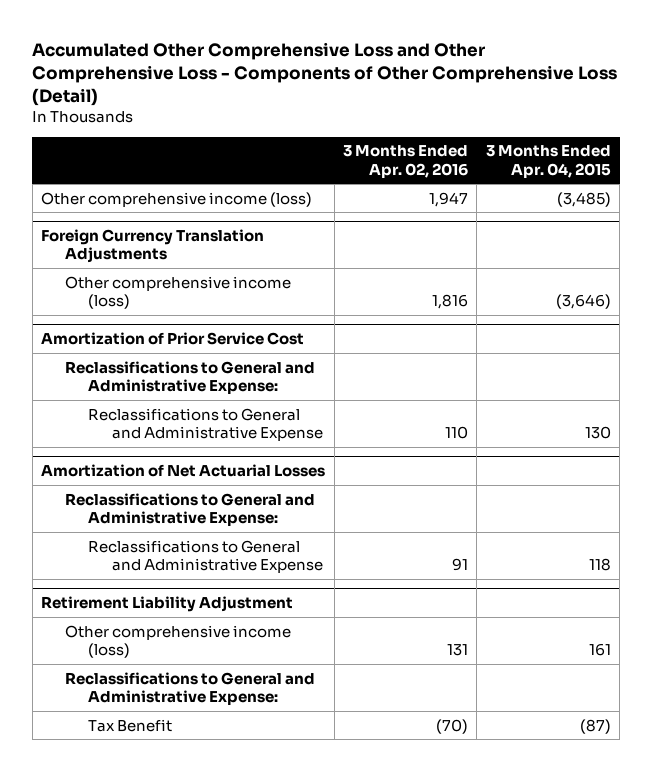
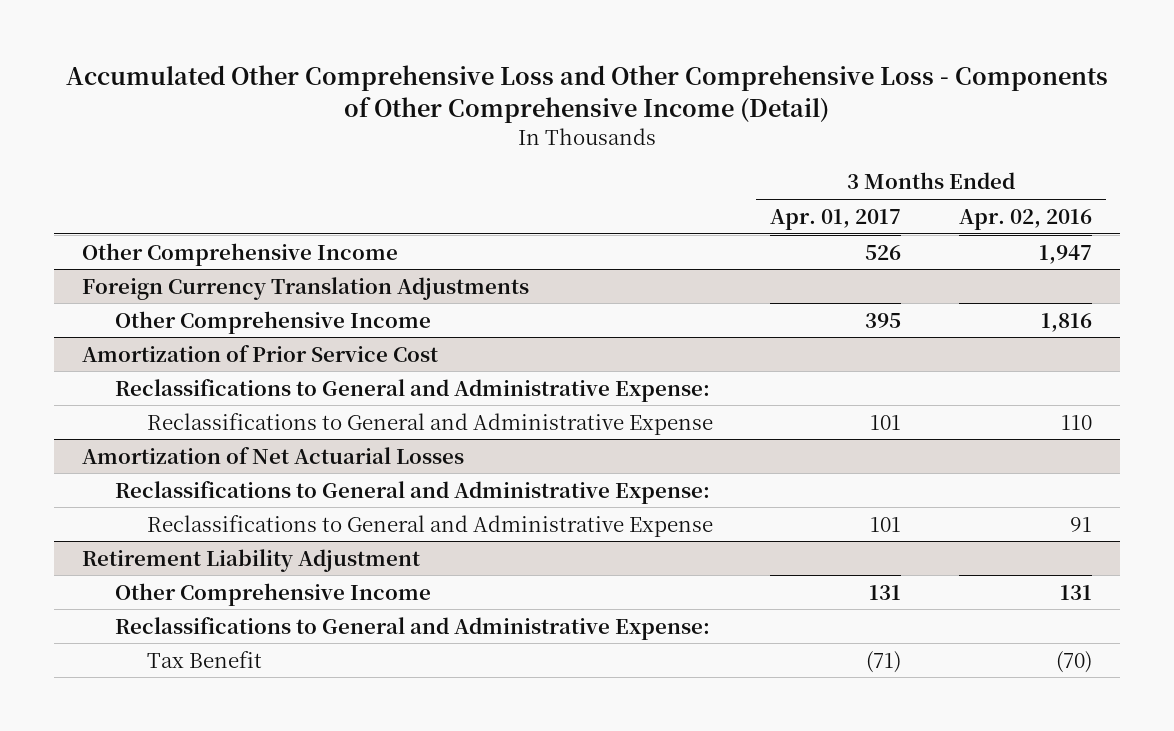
- Accumulated Other Comprehensive Loss and Other Comprehensive Loss - Components of Other Comprehensive Loss (Detail)
+ Accumulated Other Comprehensive Loss and Other Comprehensive Loss - Components of Other Comprehensive Income (Detail)
- | 3 Months Ended Apr. 02, 2016 | 3 Months Ended Apr. 04, 2015
+ | 3 Months Ended Apr. 01, 2017 | 3 Months Ended Apr. 02, 2016
- Other comprehensive income (loss) | 1,947 | (3,485)
+ Other Comprehensive Income | 526 | 1,947
@ Foreign Currency Translation Adjustments
- Other comprehensive income (loss) | 1,816 | (3,646)
+ Other Comprehensive Income | 395 | 1,816
@ Retirement Liability Adjustment
- Other comprehensive income (loss) | 131 | 161
+ Other Comprehensive Income | 131 | 131

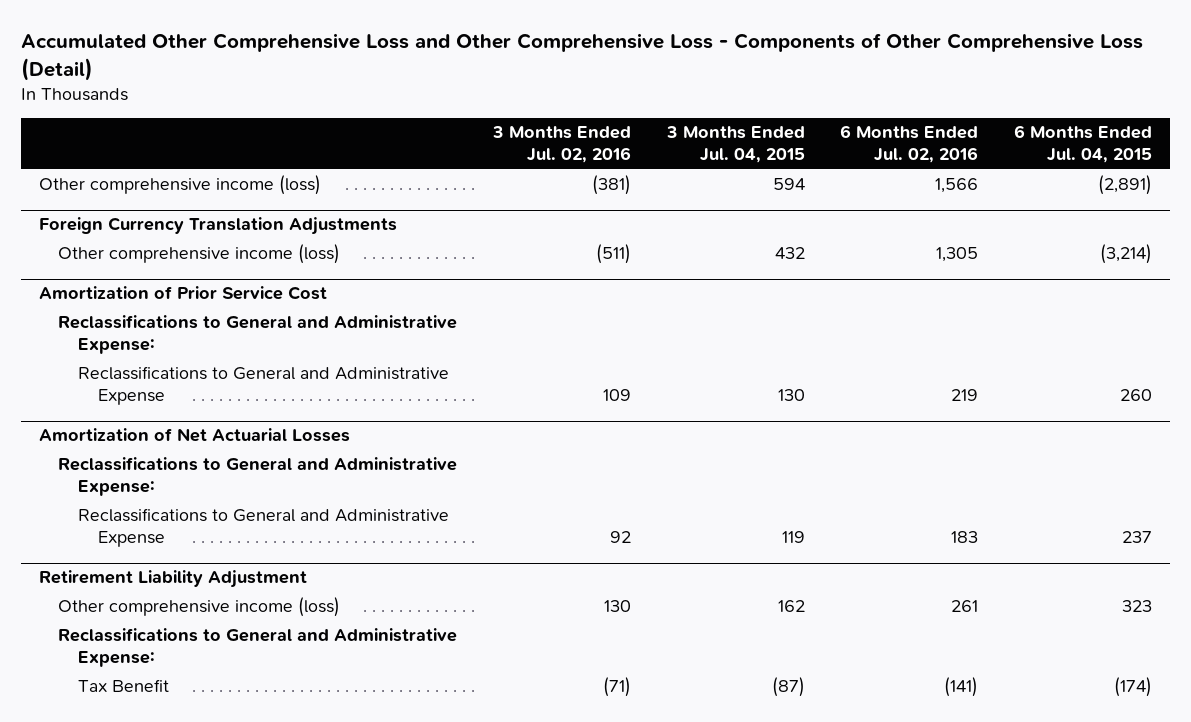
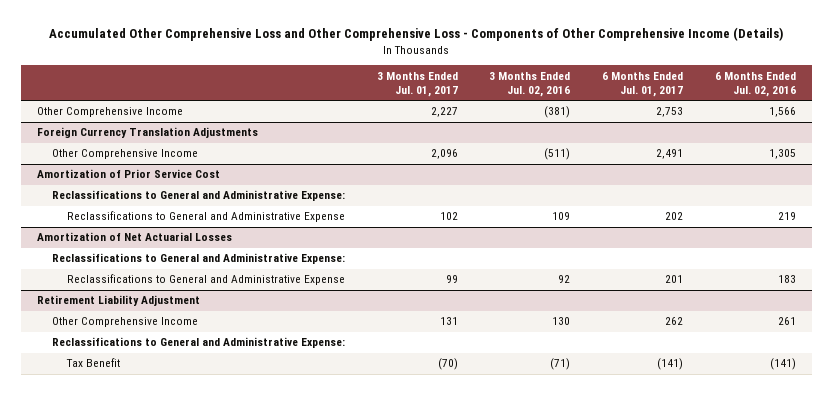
- Accumulated Other Comprehensive Loss and Other Comprehensive Loss - Components of Other Comprehensive Loss (Detail)
+ Accumulated Other Comprehensive Loss and Other Comprehensive Loss - Components of Other Comprehensive Income (Details)
- | 3 Months Ended Jul. 02, 2016 | 3 Months Ended Jul. 04, 2015 | 6 Months Ended Jul. 02, 2016 | 6 Months Ended Jul. 04, 2015
+ | 3 Months Ended Jul. 01, 2017 | 3 Months Ended Jul. 02, 2016 | 6 Months Ended Jul. 01, 2017 | 6 Months Ended Jul. 02, 2016
- Other comprehensive income (loss) | (381) | 594 | 1,566 | (2,891)
+ Other Comprehensive Income | 2,227 | (381) | 2,753 | 1,566
@ Foreign Currency Translation Adjustments
- Other comprehensive income (loss) | (511) | 432 | 1,305 | (3,214)
+ Other Comprehensive Income | 2,096 | (511) | 2,491 | 1,305
@ Retirement Liability Adjustment
- Other comprehensive income (loss) | 130 | 162 | 261 | 323
+ Other Comprehensive Income | 131 | 130 | 262 | 261

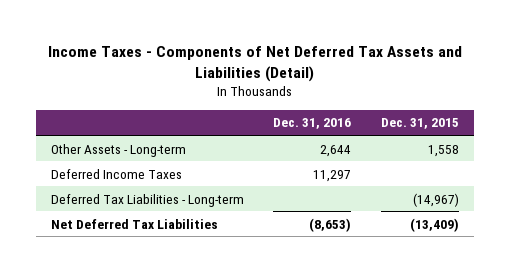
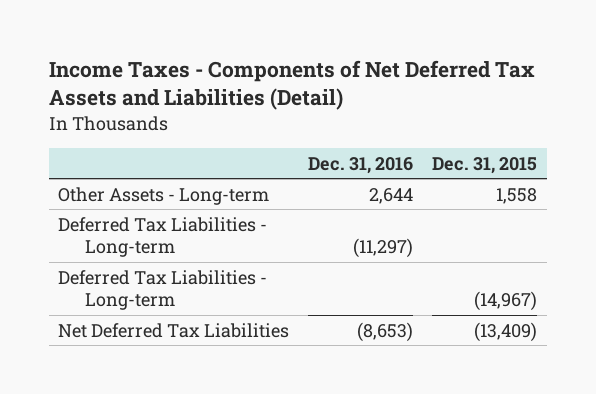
- Deferred Income Taxes | 11,297 |
+ Deferred Tax Liabilities - Long-term | (11,297) |

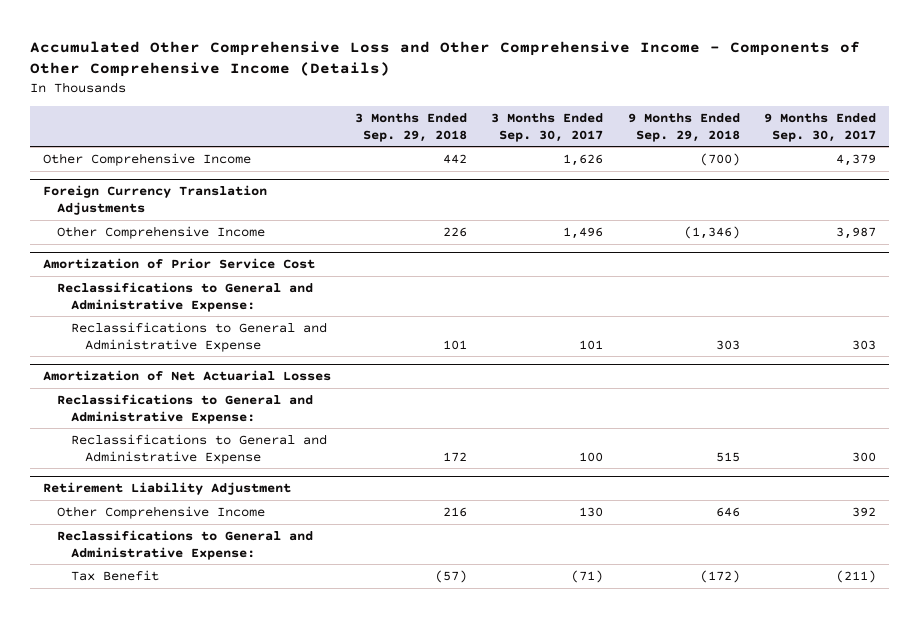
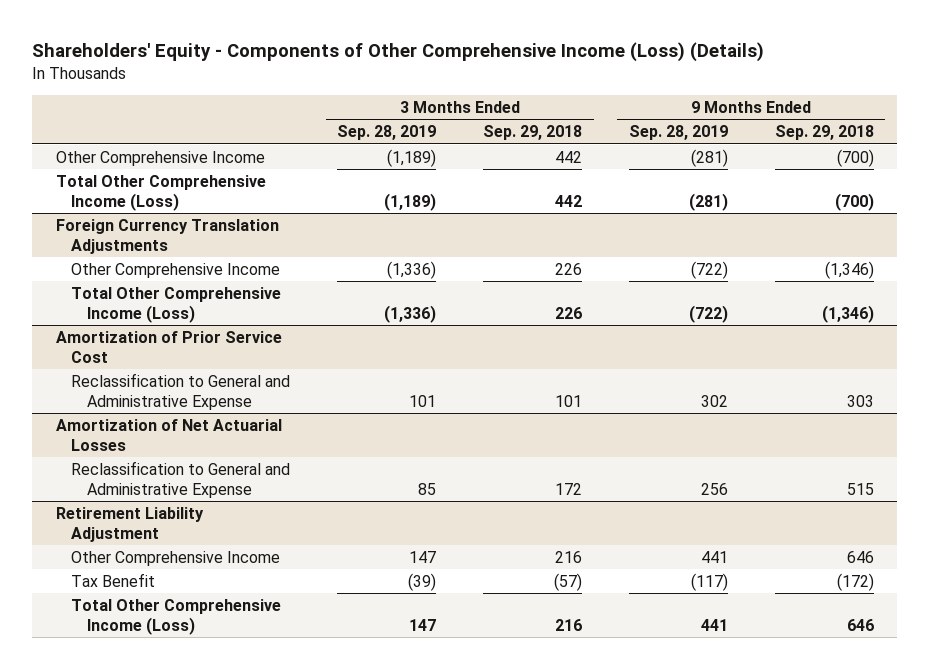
- Accumulated Other Comprehensive Loss and Other Comprehensive Income - Components of Other Comprehensive Income (Details)
+ Shareholders' Equity - Components of Other Comprehensive Income (Loss) (Details)
- | 3 Months Ended Sep. 29, 2018 | 3 Months Ended Sep. 30, 2017 | 9 Months Ended Sep. 29, 2018 | 9 Months Ended Sep. 30, 2017
+ | 3 Months Ended Sep. 28, 2019 | 3 Months Ended Sep. 29, 2018 | 9 Months Ended Sep. 28, 2019 | 9 Months Ended Sep. 29, 2018
+ Total Other Comprehensive Income (Loss) | (1,189) | 442 | (281) | (700)
@ Foreign Currency Translation Adjustments
+ Total Other Comprehensive Income (Loss) | (1,336) | 226 | (722) | (1,346)
@ Amortization of Prior Service Cost
- Reclassifications to General and Administrative Expense:
- Reclassifications to General and Administrative Expense | 101 | 101 | 303 | 303
+ Reclassification to General and Administrative Expense | 101 | 101 | 302 | 303
@ Amortization of Net Actuarial Losses
- Reclassifications to General and Administrative Expense:
- Reclassifications to General and Administrative Expense | 172 | 100 | 515 | 300
+ Reclassification to General and Administrative Expense | 85 | 172 | 256 | 515
@ Retirement Liability Adjustment
- Reclassifications to General and Administrative Expense:
+ Total Other Comprehensive Income (Loss) | 147 | 216 | 441 | 646

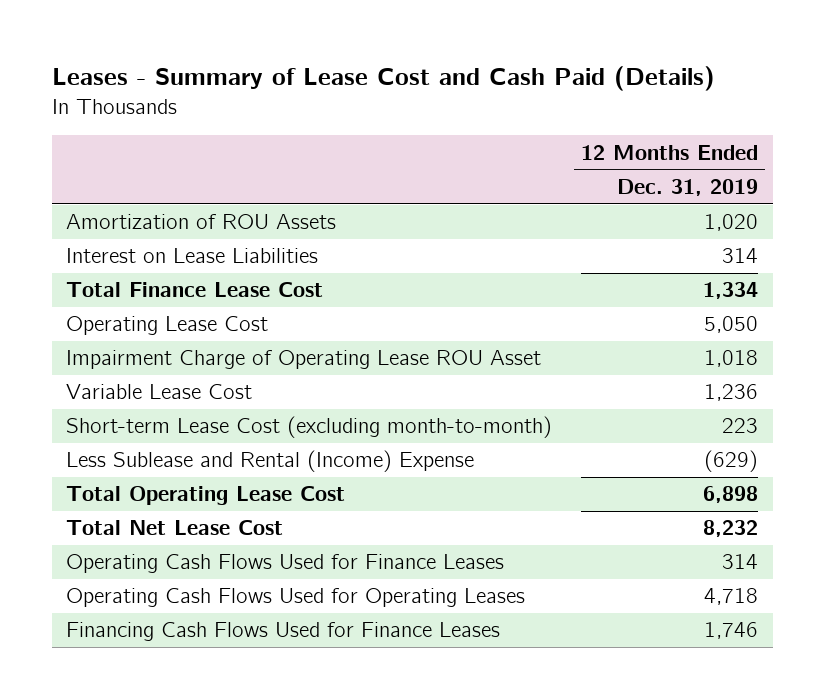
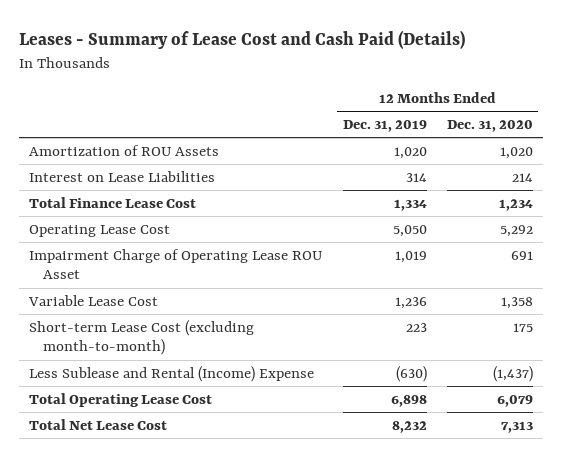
- | 12 Months Ended Dec. 31, 2019
+ | 12 Months Ended Dec. 31, 2019 | 12 Months Ended Dec. 31, 2020
- Impairment Charge of Operating Lease ROU Asset | 1,018
+ Impairment Charge of Operating Lease ROU Asset | 1,019 | 691
- Less Sublease and Rental (Income) Expense | (629)
+ Less Sublease and Rental (Income) Expense | (630) | (1,437)
- Operating Cash Flows Used for Finance Leases | 314
- Operating Cash Flows Used for Operating Leases | 4,718
- Financing Cash Flows Used for Finance Leases | 1,746

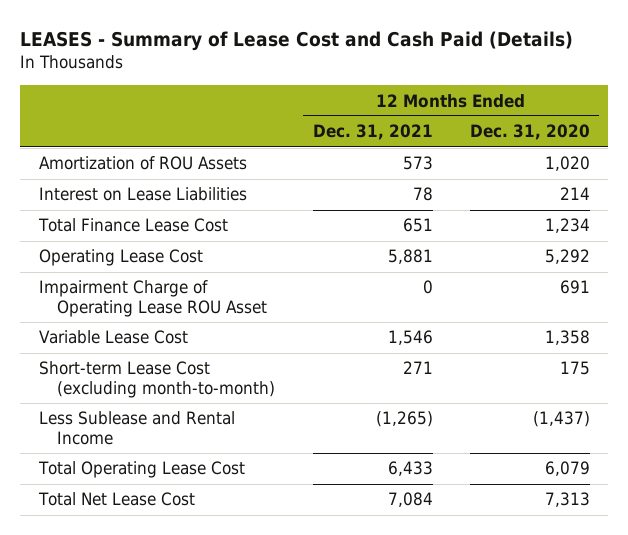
- Leases - Summary of Lease Cost and Cash Paid (Details)
+ LEASES - Summary of Lease Cost and Cash Paid (Details)
- | 12 Months Ended Dec. 31, 2019 | 12 Months Ended Dec. 31, 2020
+ | 12 Months Ended Dec. 31, 2021 | 12 Months Ended Dec. 31, 2020
- Less Sublease and Rental (Income) Expense | (630) | (1,437)
+ Less Sublease and Rental Income | (1,265) | (1,437)

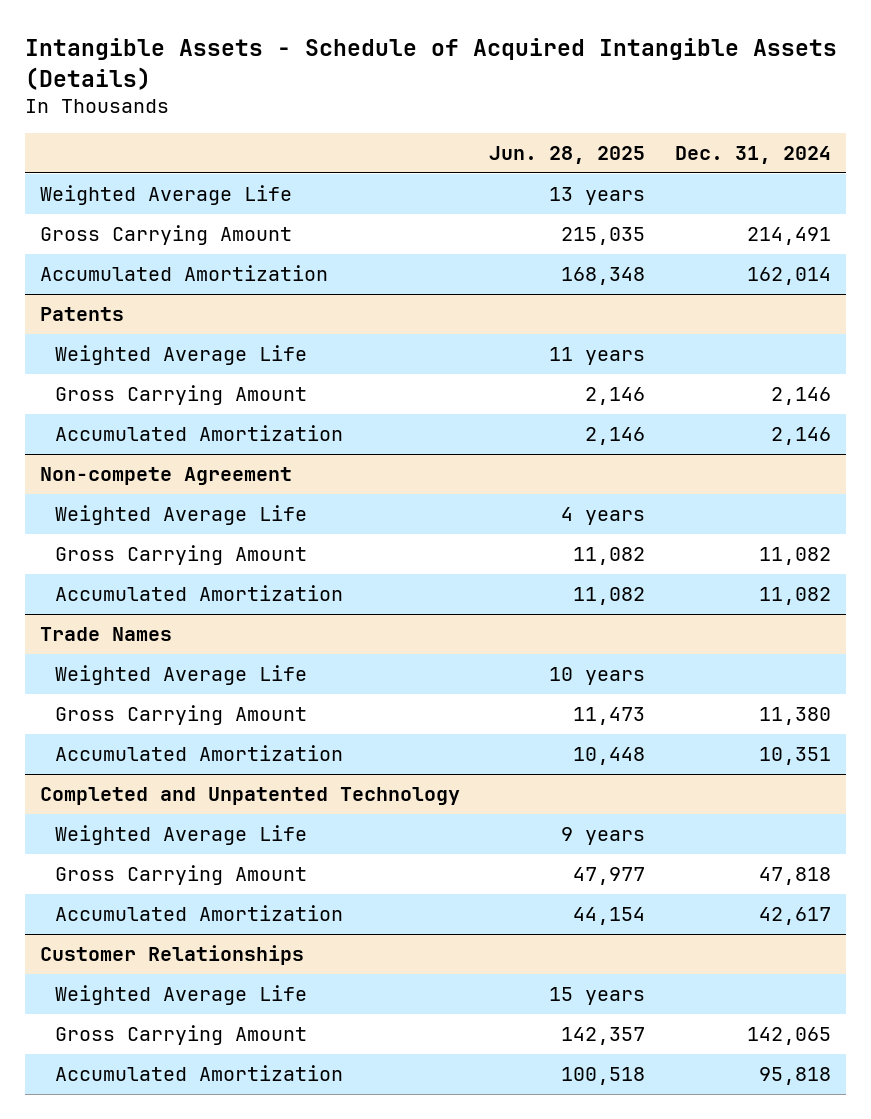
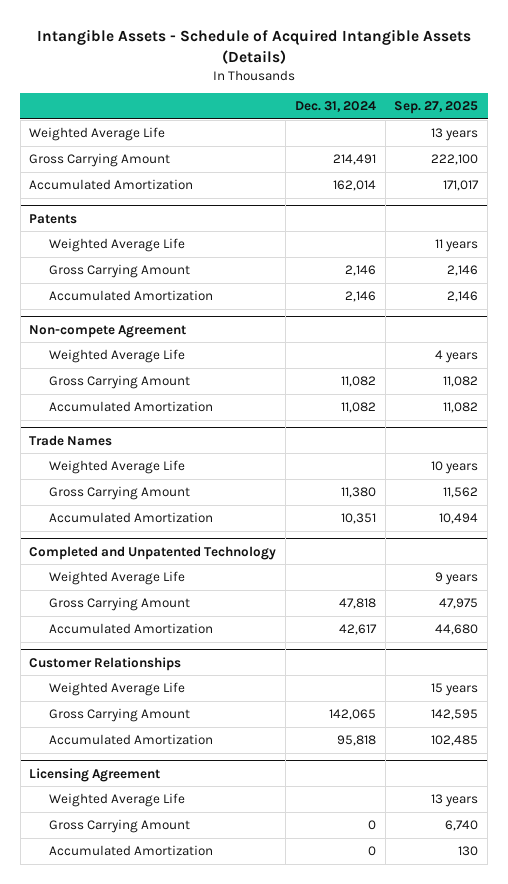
- | Jun. 28, 2025 | Dec. 31, 2024
+ | Dec. 31, 2024 | Sep. 27, 2025
+ Licensing Agreement
+ Weighted Average Life | | 13 years
+ Gross Carrying Amount | 0 | 6,740
+ Accumulated Amortization | 0 | 130

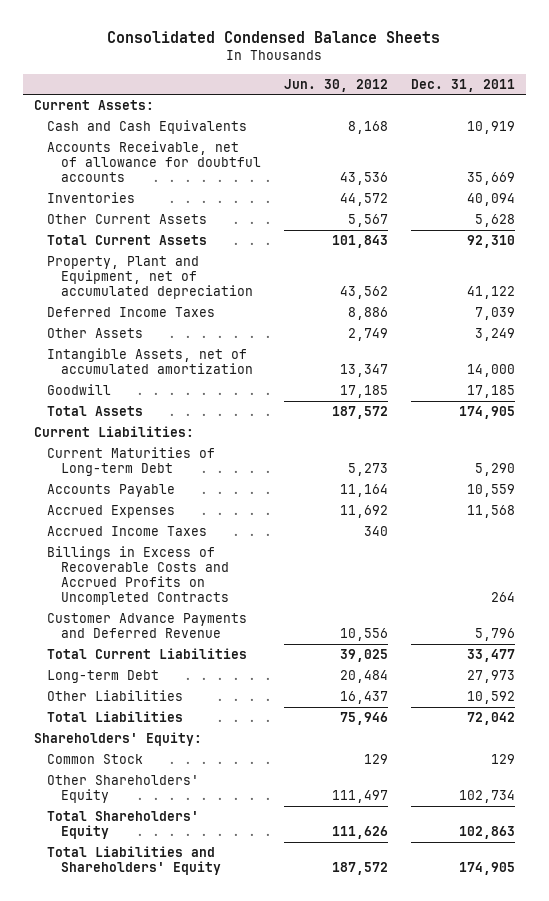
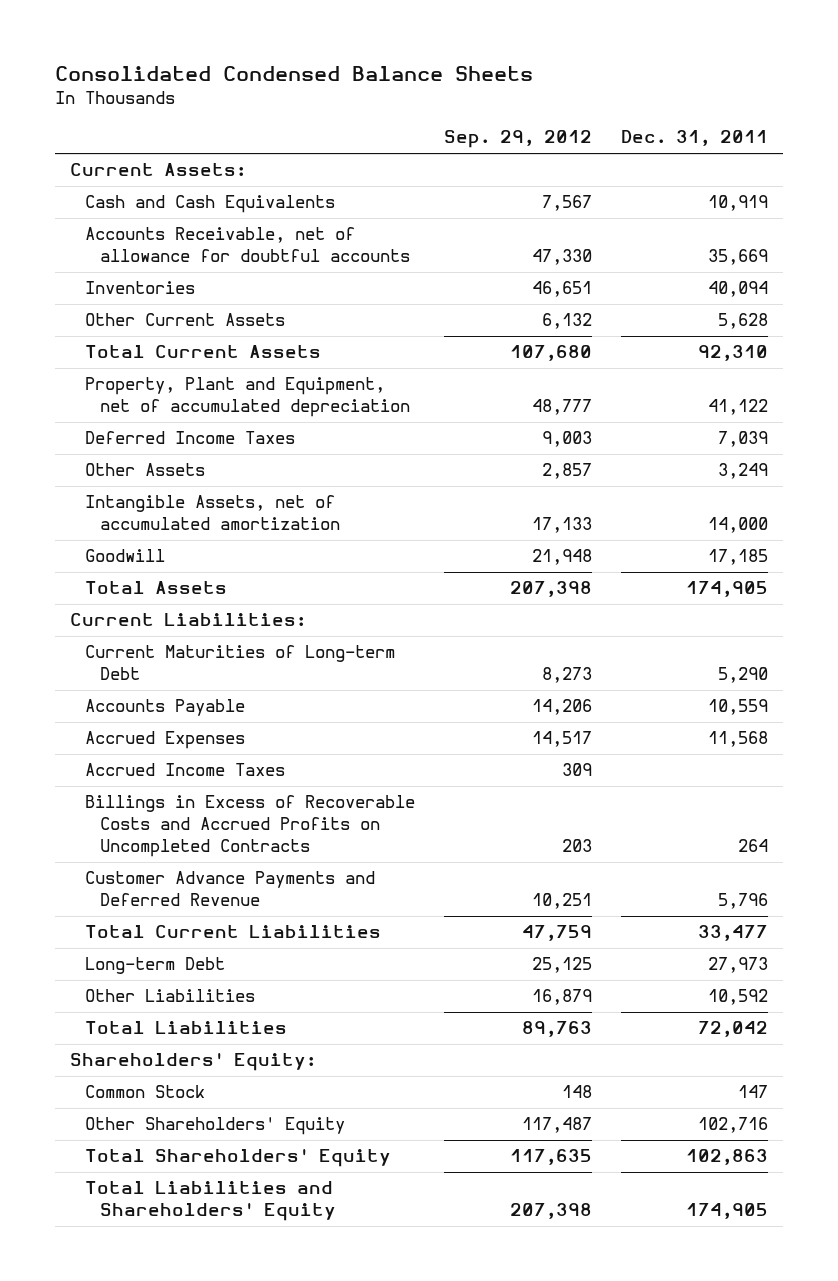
- | Jun. 30, 2012 | Dec. 31, 2011
+ | Sep. 29, 2012 | Dec. 31, 2011
- Common Stock | 129 | 129
- Other Shareholders' Equity | 111,497 | 102,734
+ Common Stock | 148 | 147
+ Other Shareholders' Equity | 117,487 | 102,716

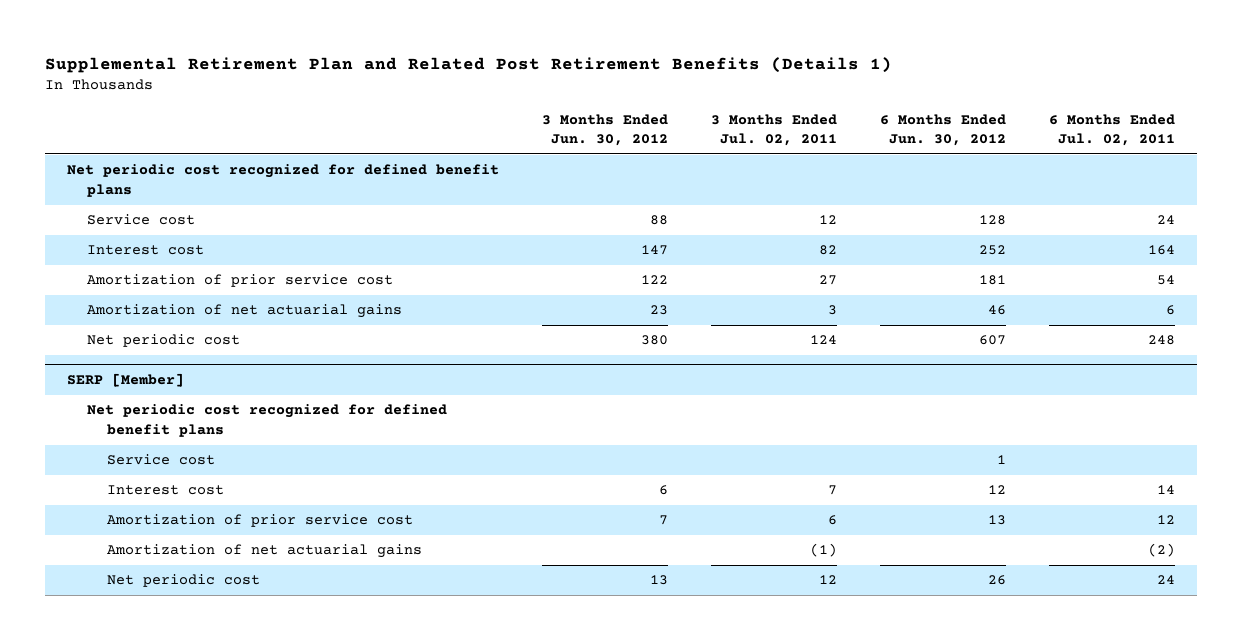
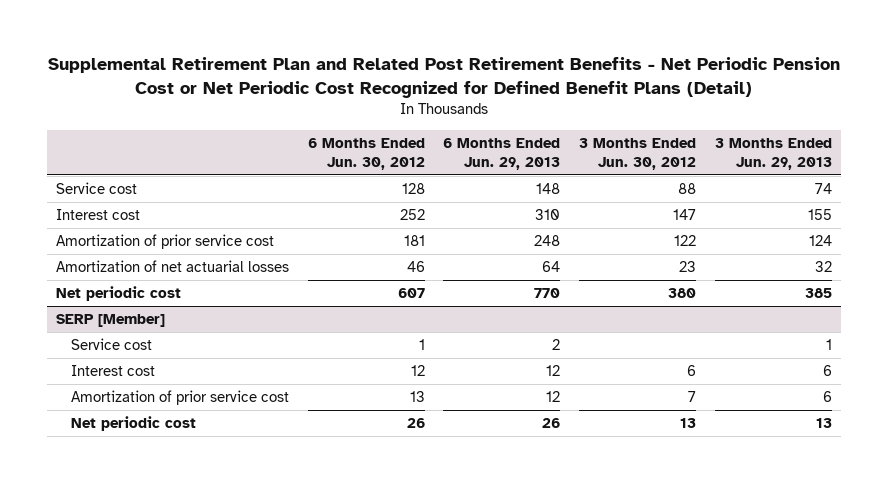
- Supplemental Retirement Plan and Related Post Retirement Benefits (Details 1)
+ Supplemental Retirement Plan and Related Post Retirement Benefits - Net Periodic Pension Cost or Net Periodic Cost Recognized for Defined Benefit Plans (Detail)
- | 3 Months Ended Jun. 30, 2012 | 3 Months Ended Jul. 02, 2011 | 6 Months Ended Jun. 30, 2012 | 6 Months Ended Jul. 02, 2011
+ | 6 Months Ended Jun. 30, 2012 | 6 Months Ended Jun. 29, 2013 | 3 Months Ended Jun. 30, 2012 | 3 Months Ended Jun. 29, 2013
- Net periodic cost recognized for defined benefit plans
- Amortization of net actuarial gains | 23 | 3 | 46 | 6
+ Amortization of net actuarial losses | 46 | 64 | 23 | 32
@ SERP [Member]
- Net periodic cost recognized for defined benefit plans
- Amortization of net actuarial gains | | (1) | | (2)

